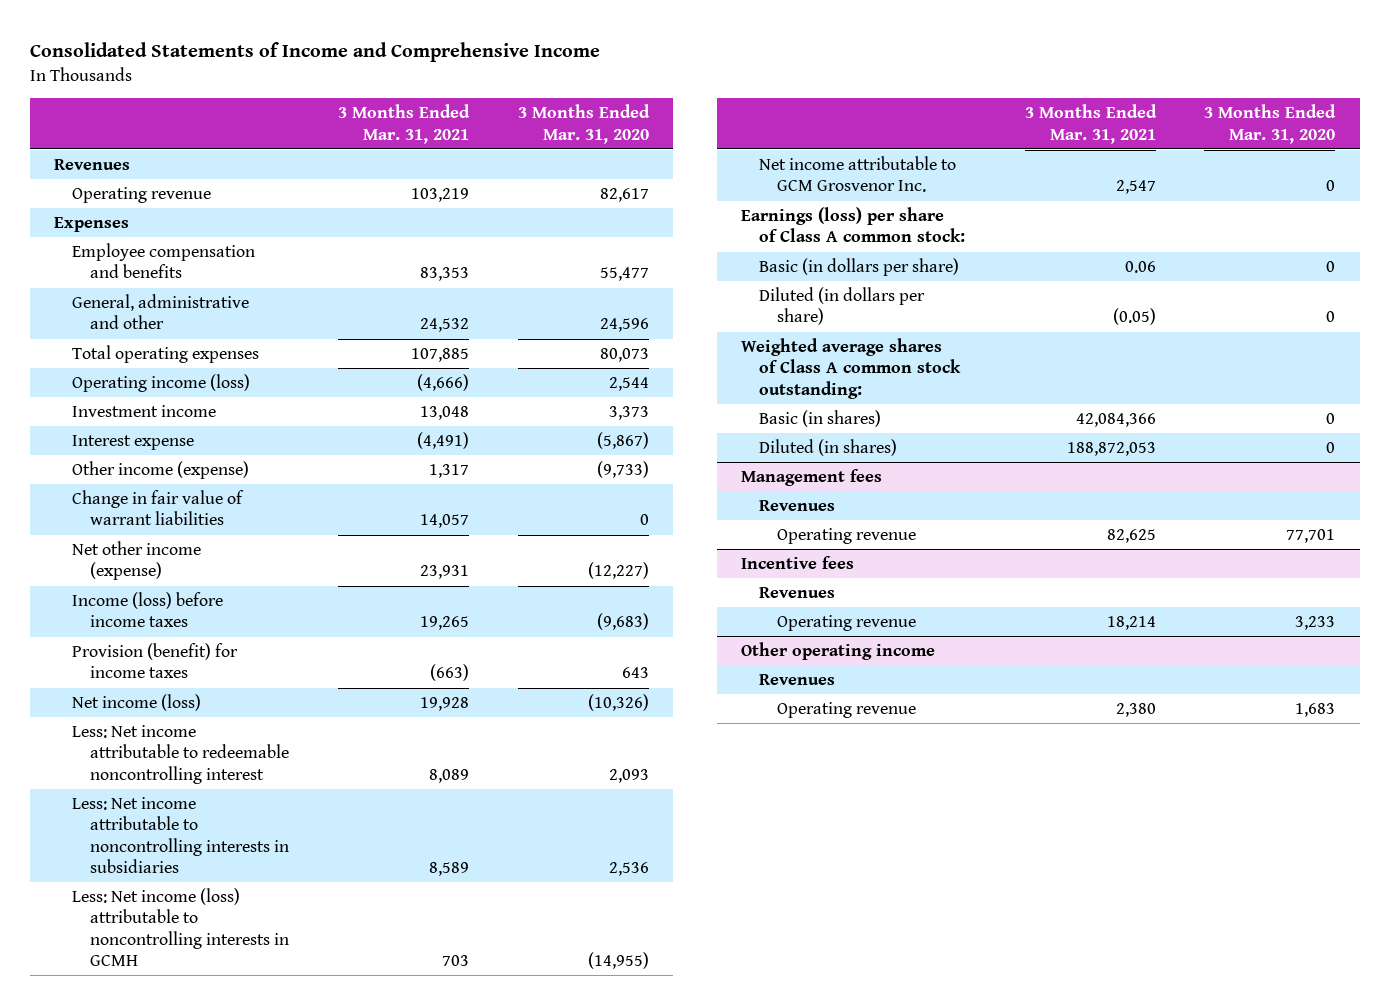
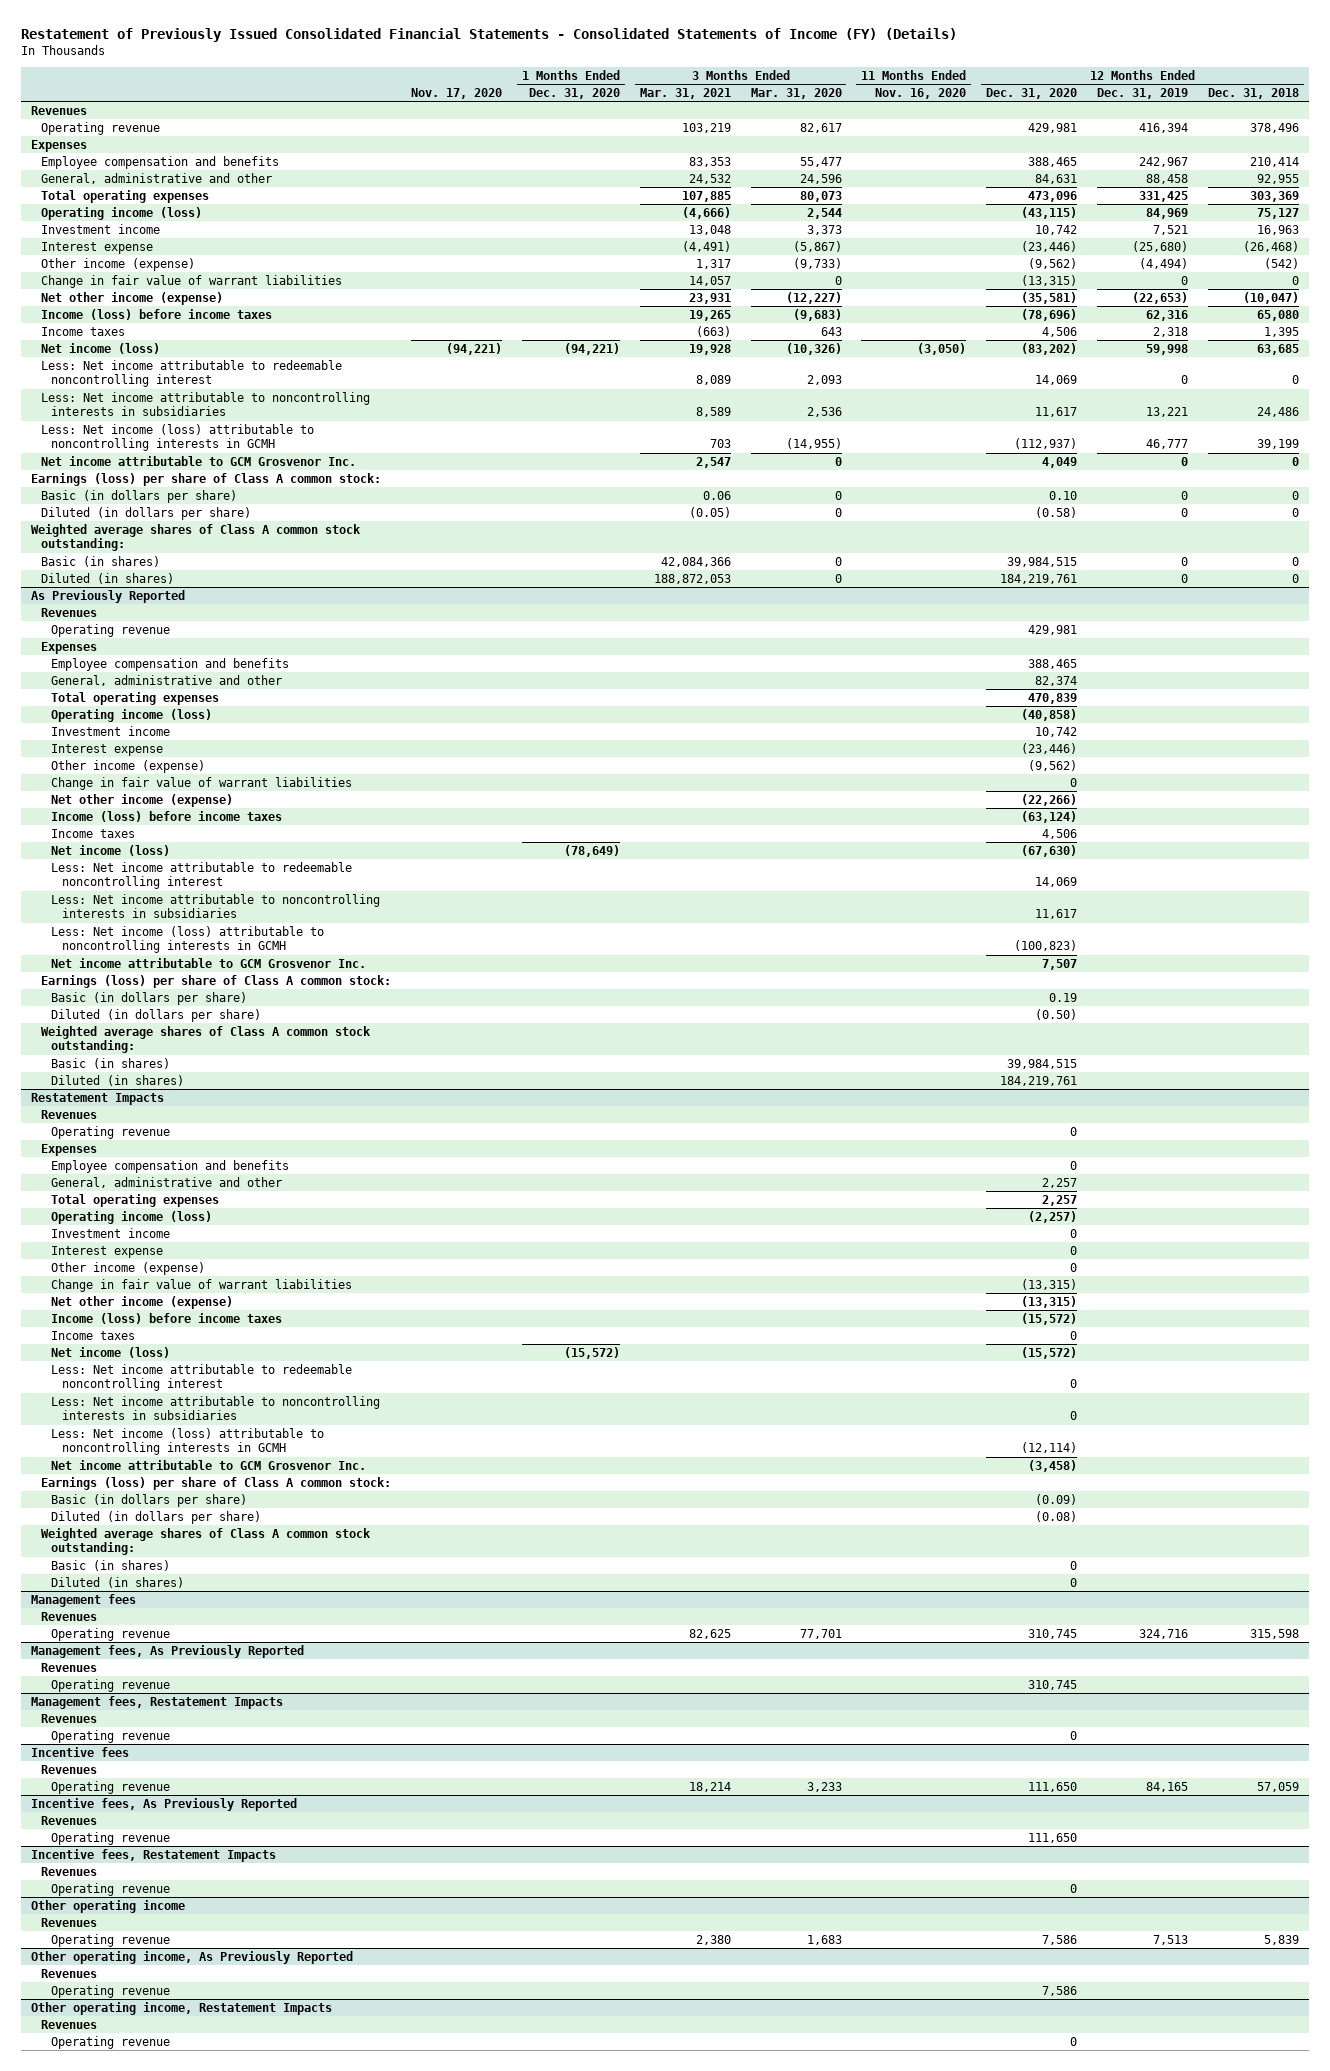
- Consolidated Statements of Income and Comprehensive Income
+ Restatement of Previously Issued Consolidated Financial Statements - Consolidated Statements of Income (FY) (Details)
- | 3 Months Ended Mar. 31, 2021 | 3 Months Ended Mar. 31, 2020
+ | Nov. 17, 2020 | 1 Months Ended Dec. 31, 2020 | 3 Months Ended Mar. 31, 2021 | 3 Months Ended Mar. 31, 2020 | 11 Months Ended Nov. 16, 2020 | 12 Months Ended Dec. 31, 2020 | 12 Months Ended Dec. 31, 2019 | 12 Months Ended Dec. 31, 2018
- Provision (benefit) for income taxes | (663) | 643
+ Income taxes | | | (663) | 643 | | 4,506 | 2,318 | 1,395
+ As Previously Reported
+ Revenues
+ Operating revenue | | | | | | 429,981 | |
+ Expenses
+ Employee compensation and benefits | | | | | | 388,465 | |
+ General, administrative and other | | | | | | 82,374 | |
+ Total operating expenses | | | | | | 470,839 | |
+ Operating income (loss) | | | | | | (40,858) | |
+ Investment income | | | | | | 10,742 | |
+ Interest expense | | | | | | (23,446) | |
+ Other income (expense) | | | | | | (9,562) | |
+ Change in fair value of warrant liabilities | | | | | | 0 | |
+ Net other income (expense) | | | | | | (22,266) | |
+ Income (loss) before income taxes | | | | | | (63,124) | |
+ Income taxes | | | | | | 4,506 | |
+ Net income (loss) | | (78,649) | | | | (67,630) | |
+ Less: Net income attributable to redeemable noncontrolling interest | | | | | | 14,069 | |
+ Less: Net income attributable to noncontrolling interests in subsidiaries | | | | | | 11,617 | |
+ Less: Net income (loss) attributable to noncontrolling interests in GCMH | | | | | | (100,823) | |
+ Net income attributable to GCM Grosvenor Inc. | | | | | | 7,507 | |
+ Earnings (loss) per share of Class A common stock:
+ Basic (in dollars per share) | | | | | | 0.19 | |
+ Diluted (in dollars per share) | | | | | | (0.50) | |
+ Weighted average shares of Class A common stock outstanding:
+ Basic (in shares) | | | | | | 39,984,515 | |
+ Diluted (in shares) | | | | | | 184,219,761 | |
+ Restatement Impacts
+ Revenues
+ Operating revenue | | | | | | 0 | |
+ Expenses
+ Employee compensation and benefits | | | | | | 0 | |
+ General, administrative and other | | | | | | 2,257 | |
+ Total operating expenses | | | | | | 2,257 | |
+ Operating income (loss) | | | | | | (2,257) | |
+ Investment income | | | | | | 0 | |
+ Interest expense | | | | | | 0 | |
+ Other income (expense) | | | | | | 0 | |
+ Change in fair value of warrant liabilities | | | | | | (13,315) | |
+ Net other income (expense) | | | | | | (13,315) | |
+ Income (loss) before income taxes | | | | | | (15,572) | |
+ Income taxes | | | | | | 0 | |
+ Net income (loss) | | (15,572) | | | | (15,572) | |
+ Less: Net income attributable to redeemable noncontrolling interest | | | | | | 0 | |
+ Less: Net income attributable to noncontrolling interests in subsidiaries | | | | | | 0 | |
+ Less: Net income (loss) attributable to noncontrolling interests in GCMH | | | | | | (12,114) | |
+ Net income attributable to GCM Grosvenor Inc. | | | | | | (3,458) | |
+ Earnings (loss) per share of Class A common stock:
+ Basic (in dollars per share) | | | | | | (0.09) | |
+ Diluted (in dollars per share) | | | | | | (0.08) | |
+ Weighted average shares of Class A common stock outstanding:
+ Basic (in shares) | | | | | | 0 | |
+ Diluted (in shares) | | | | | | 0 | |
+ Management fees, As Previously Reported
+ Revenues
+ Operating revenue | | | | | | 310,745 | |
+ Management fees, Restatement Impacts
+ Revenues
+ Operating revenue | | | | | | 0 | |
+ Incentive fees, As Previously Reported
+ Revenues
+ Operating revenue | | | | | | 111,650 | |
+ Incentive fees, Restatement Impacts
+ Revenues
+ Operating revenue | | | | | | 0 | |
+ Other operating income, As Previously Reported
+ Revenues
+ Operating revenue | | | | | | 7,586 | |
+ Other operating income, Restatement Impacts
+ Revenues
+ Operating revenue | | | | | | 0 | |

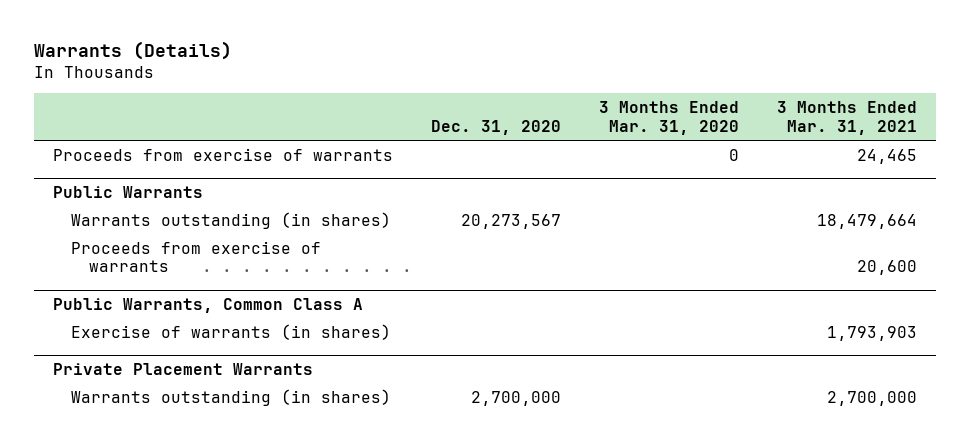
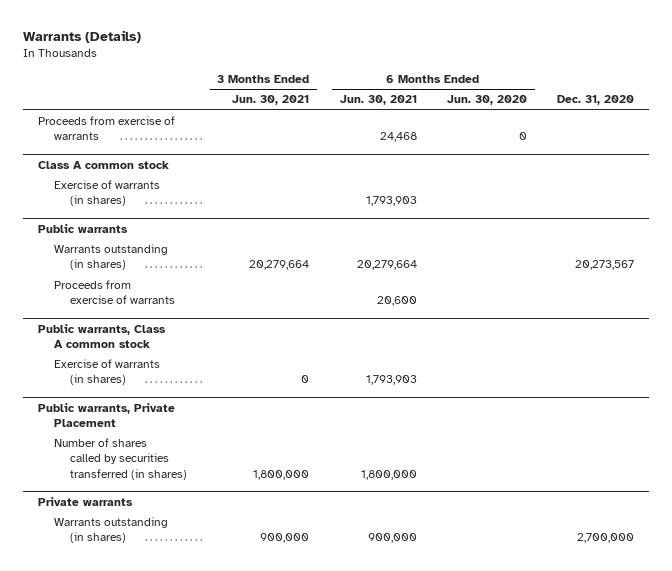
- | Dec. 31, 2020 | 3 Months Ended Mar. 31, 2020 | 3 Months Ended Mar. 31, 2021
+ | 3 Months Ended Jun. 30, 2021 | 6 Months Ended Jun. 30, 2021 | 6 Months Ended Jun. 30, 2020 | Dec. 31, 2020
- Public Warrants
+ Class A common stock
+ Exercise of warrants (in shares) | | 1,793,903 | |
+ Public warrants
- Public Warrants, Common Class A
+ Public warrants, Class A common stock
- Private Placement Warrants
+ Public warrants, Private Placement
+ Number of shares called by securities transferred (in shares) | 1,800,000 | 1,800,000 | |
+ Private warrants

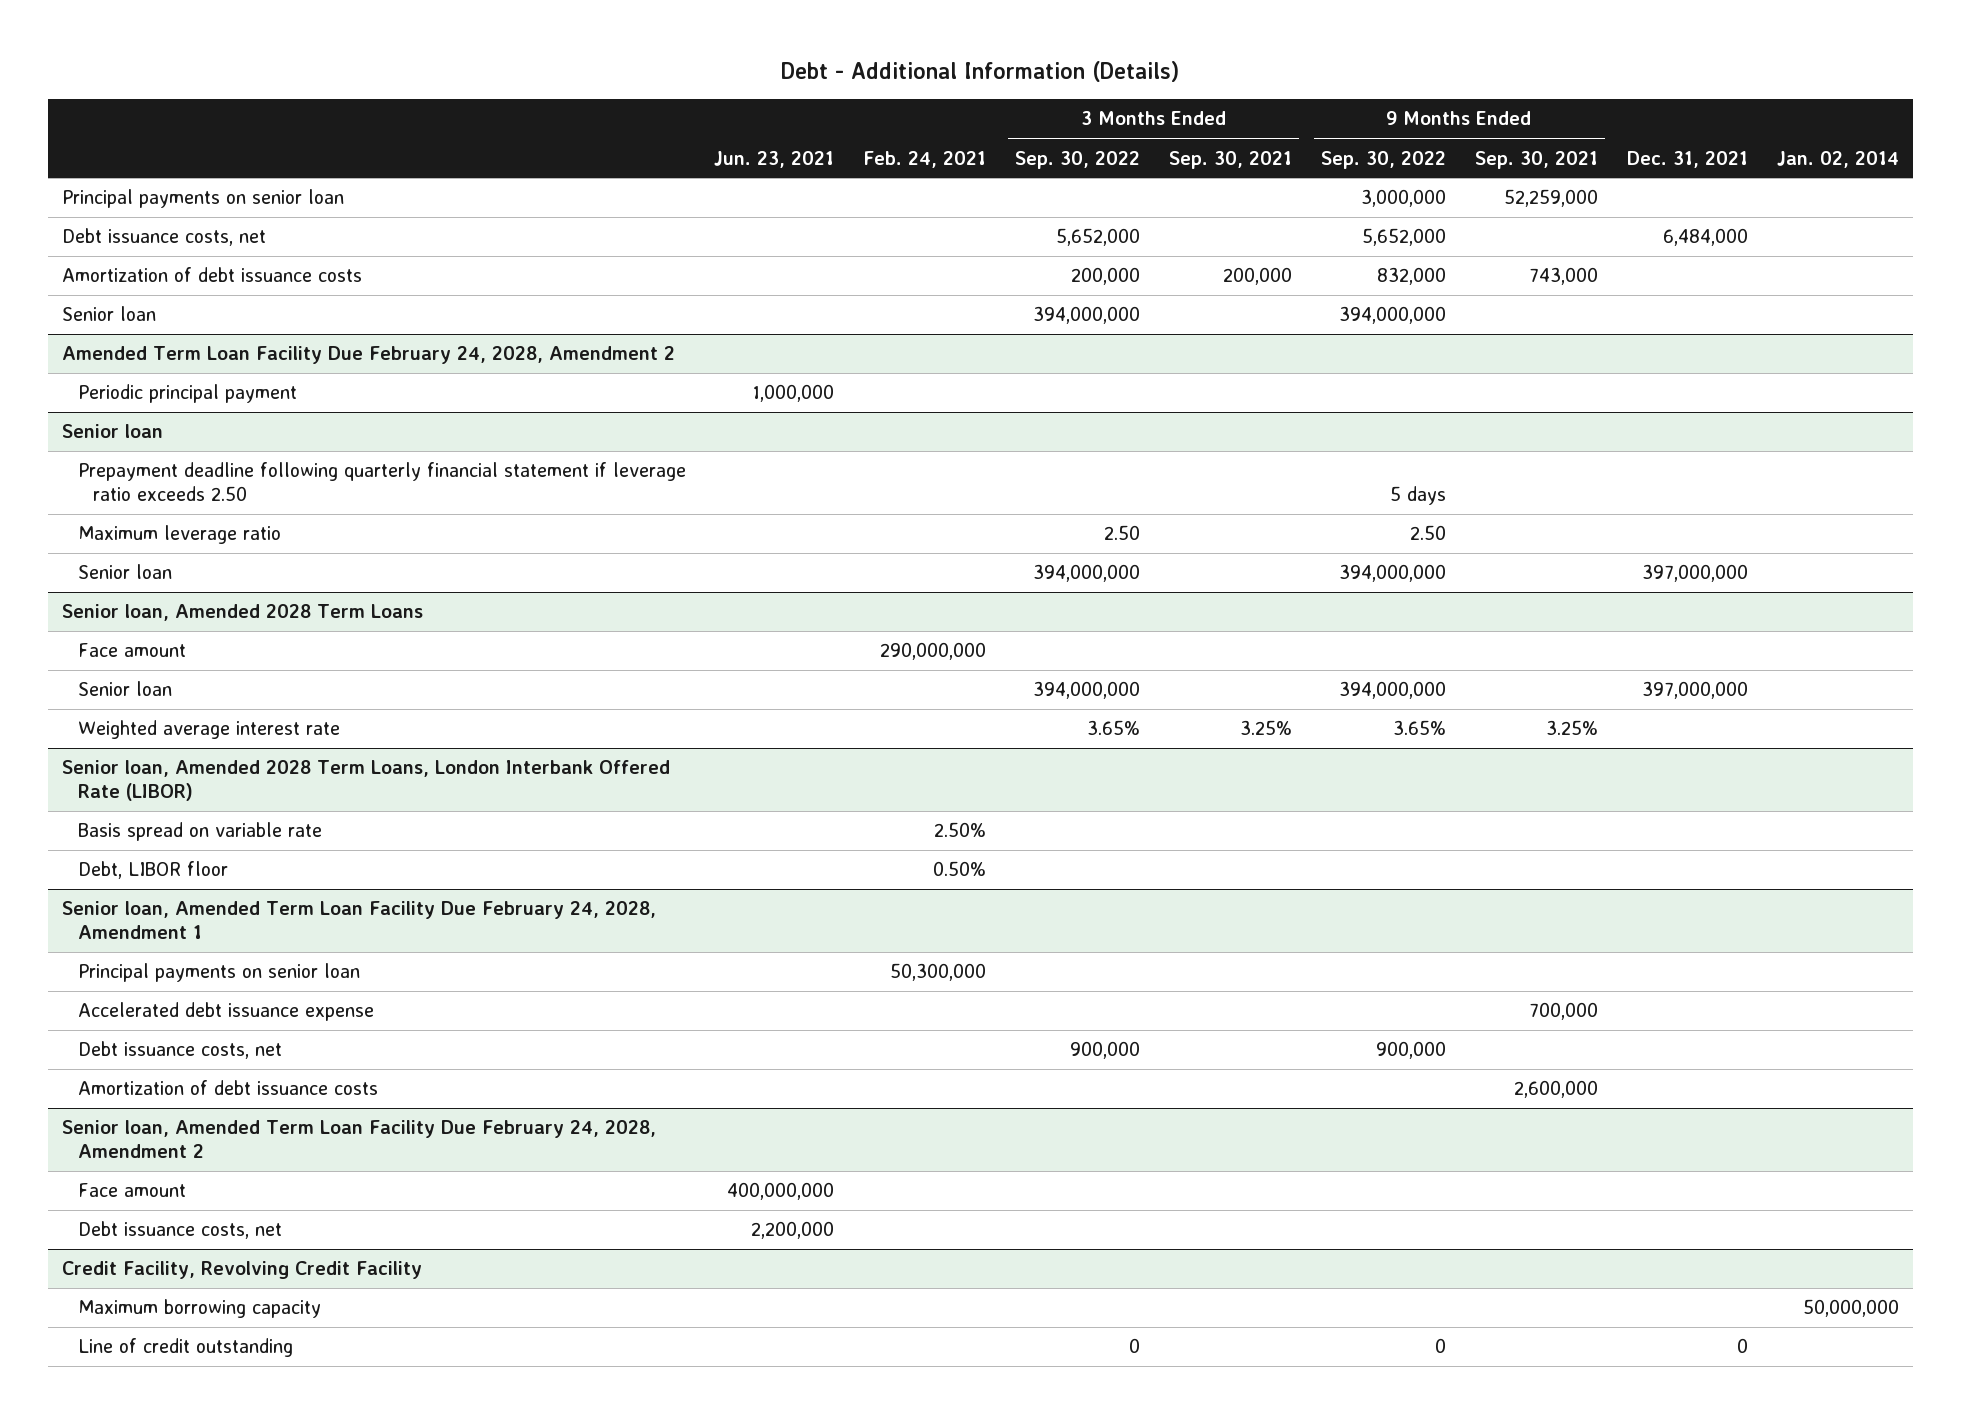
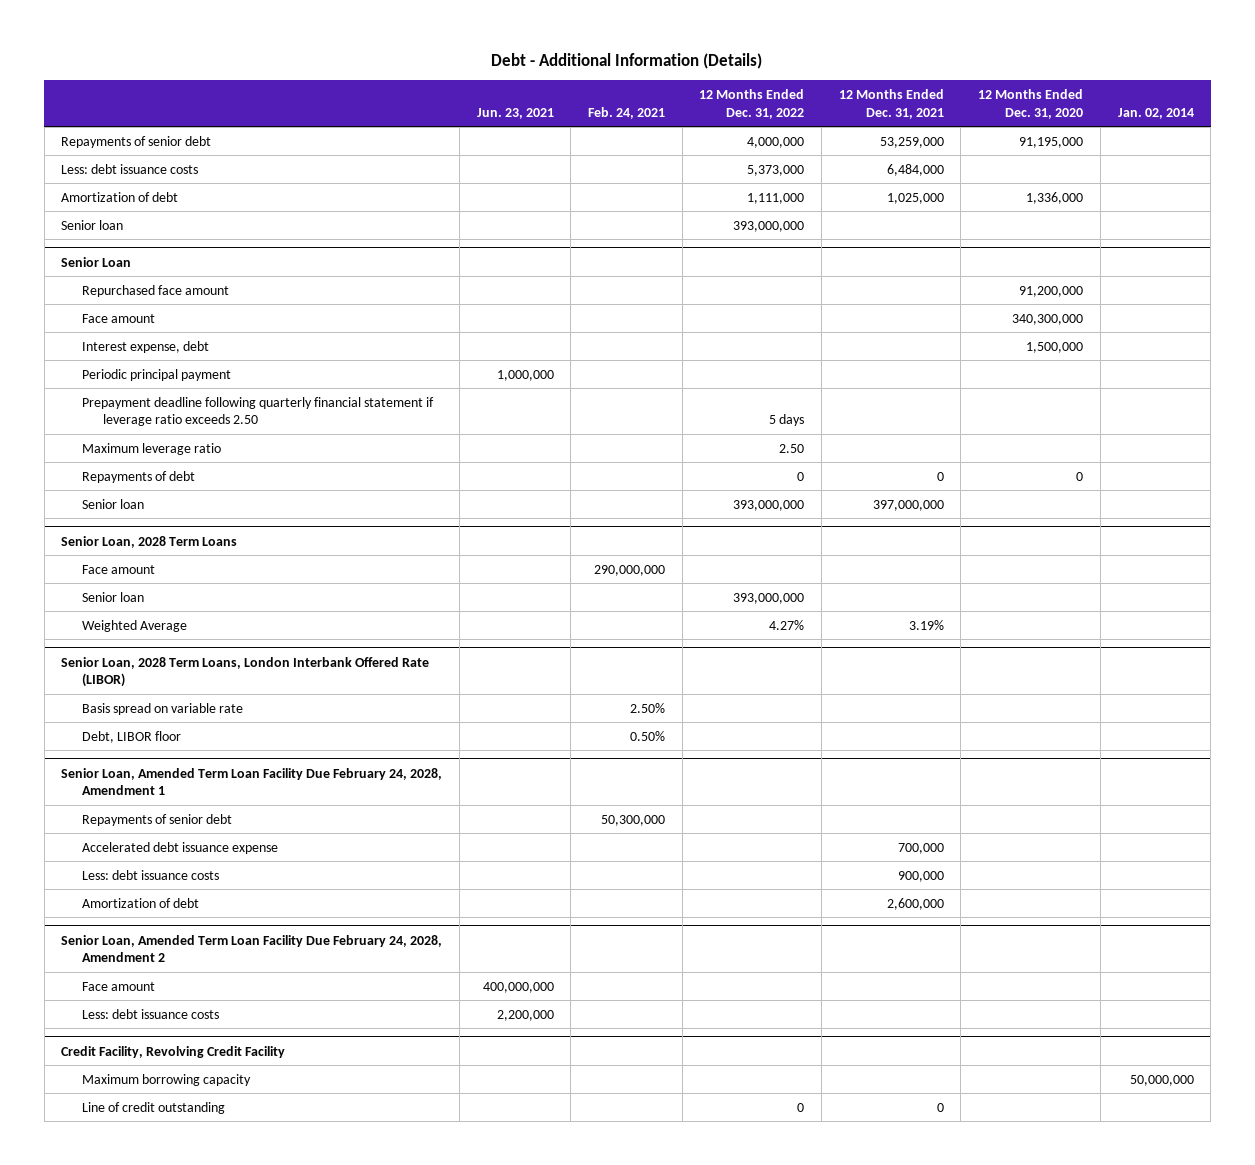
- | Jun. 23, 2021 | Feb. 24, 2021 | 3 Months Ended Sep. 30, 2022 | 3 Months Ended Sep. 30, 2021 | 9 Months Ended Sep. 30, 2022 | 9 Months Ended Sep. 30, 2021 | Dec. 31, 2021 | Jan. 02, 2014
+ | Jun. 23, 2021 | Feb. 24, 2021 | 12 Months Ended Dec. 31, 2022 | 12 Months Ended Dec. 31, 2021 | 12 Months Ended Dec. 31, 2020 | Jan. 02, 2014
- Principal payments on senior loan | | | | | 3,000,000 | 52,259,000 | |
- Debt issuance costs, net | | | 5,652,000 | | 5,652,000 | | 6,484,000 |
- Amortization of debt issuance costs | | | 200,000 | 200,000 | 832,000 | 743,000 | |
+ Repayments of senior debt | | | 4,000,000 | 53,259,000 | 91,195,000 |
+ Less: debt issuance costs | | | 5,373,000 | 6,484,000 | |
+ Amortization of debt | | | 1,111,000 | 1,025,000 | 1,336,000 |
- Amended Term Loan Facility Due February 24, 2028, Amendment 2
- Periodic principal payment | 1,000,000 | | | | | | |
- Senior loan
+ Senior Loan
+ Repurchased face amount | | | | | 91,200,000 |
+ Face amount | | | | | 340,300,000 |
+ Interest expense, debt | | | | | 1,500,000 |
+ Periodic principal payment | 1,000,000 | | | | |
+ Repayments of debt | | | 0 | 0 | 0 |
- Senior loan, Amended 2028 Term Loans
+ Senior Loan, 2028 Term Loans
- Weighted average interest rate | | | 3.65% | 3.25% | 3.65% | 3.25% | |
- Senior loan, Amended 2028 Term Loans, London Interbank Offered Rate (LIBOR)
+ Weighted Average | | | 4.27% | 3.19% | |
+ Senior Loan, 2028 Term Loans, London Interbank Offered Rate (LIBOR)
- Senior loan, Amended Term Loan Facility Due February 24, 2028, Amendment 1
- Principal payments on senior loan | | 50,300,000 | | | | | |
+ Senior Loan, Amended Term Loan Facility Due February 24, 2028, Amendment 1
+ Repayments of senior debt | | 50,300,000 | | | |
- Debt issuance costs, net | | | 900,000 | | 900,000 | | |
- Amortization of debt issuance costs | | | | | | 2,600,000 | |
- Senior loan, Amended Term Loan Facility Due February 24, 2028, Amendment 2
+ Less: debt issuance costs | | | | 900,000 | |
+ Amortization of debt | | | | 2,600,000 | |
+ Senior Loan, Amended Term Loan Facility Due February 24, 2028, Amendment 2
- Debt issuance costs, net | 2,200,000 | | | | | | |
+ Less: debt issuance costs | 2,200,000 | | | | |

